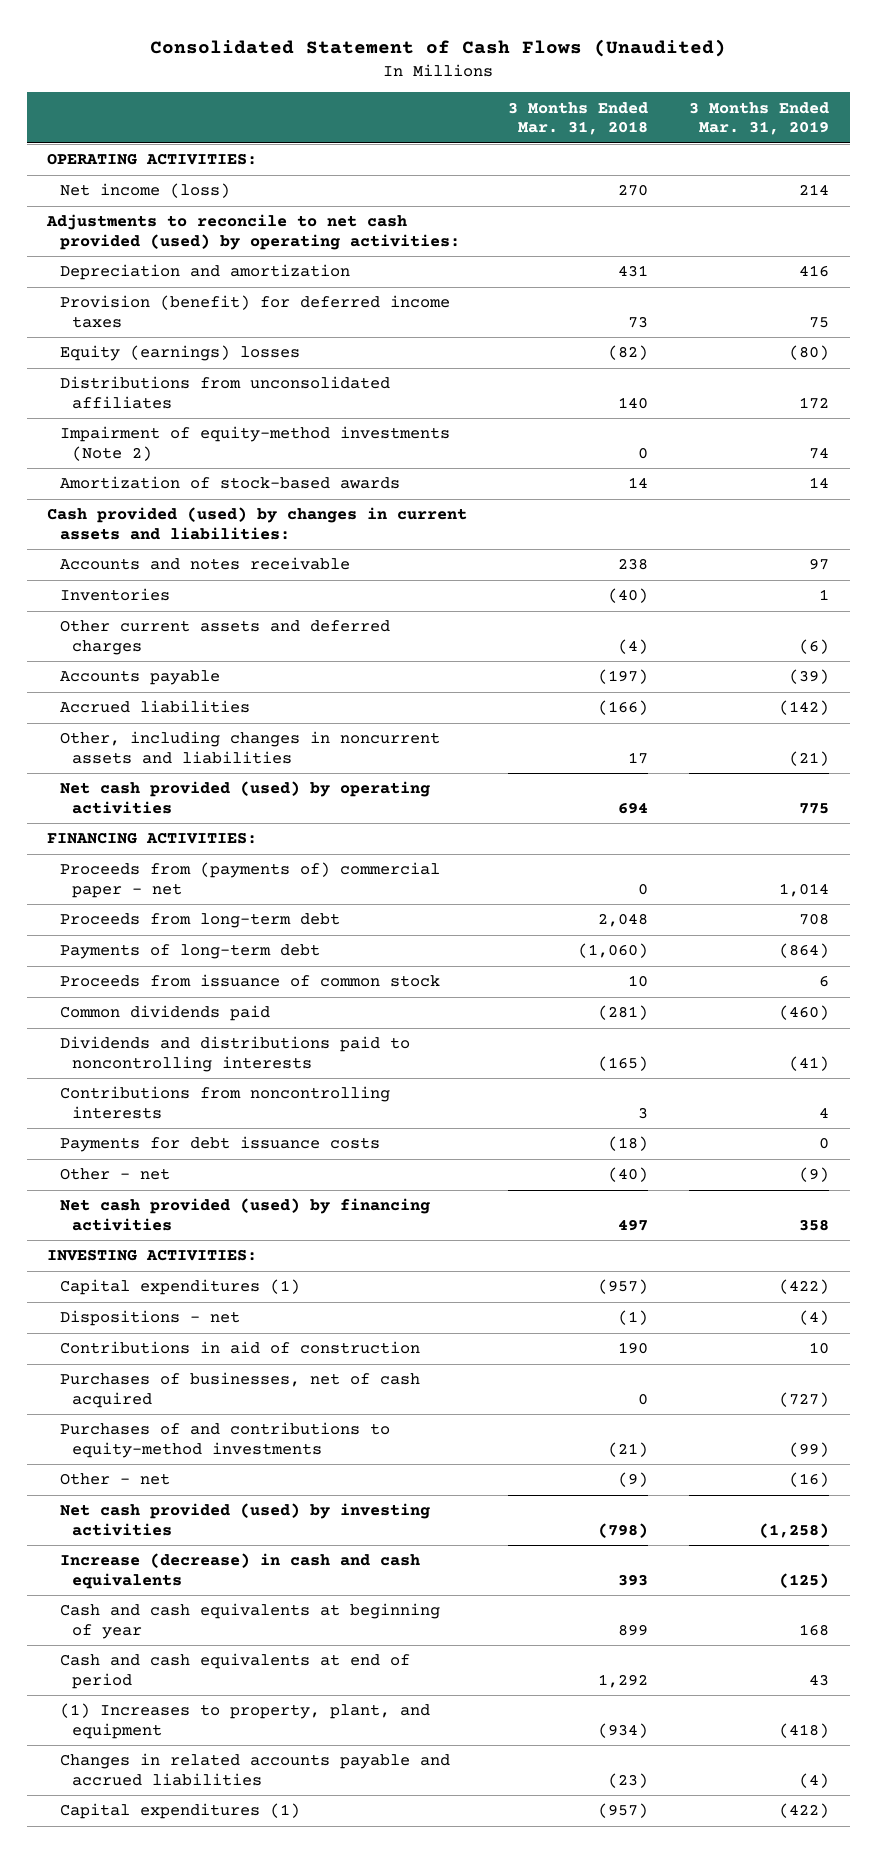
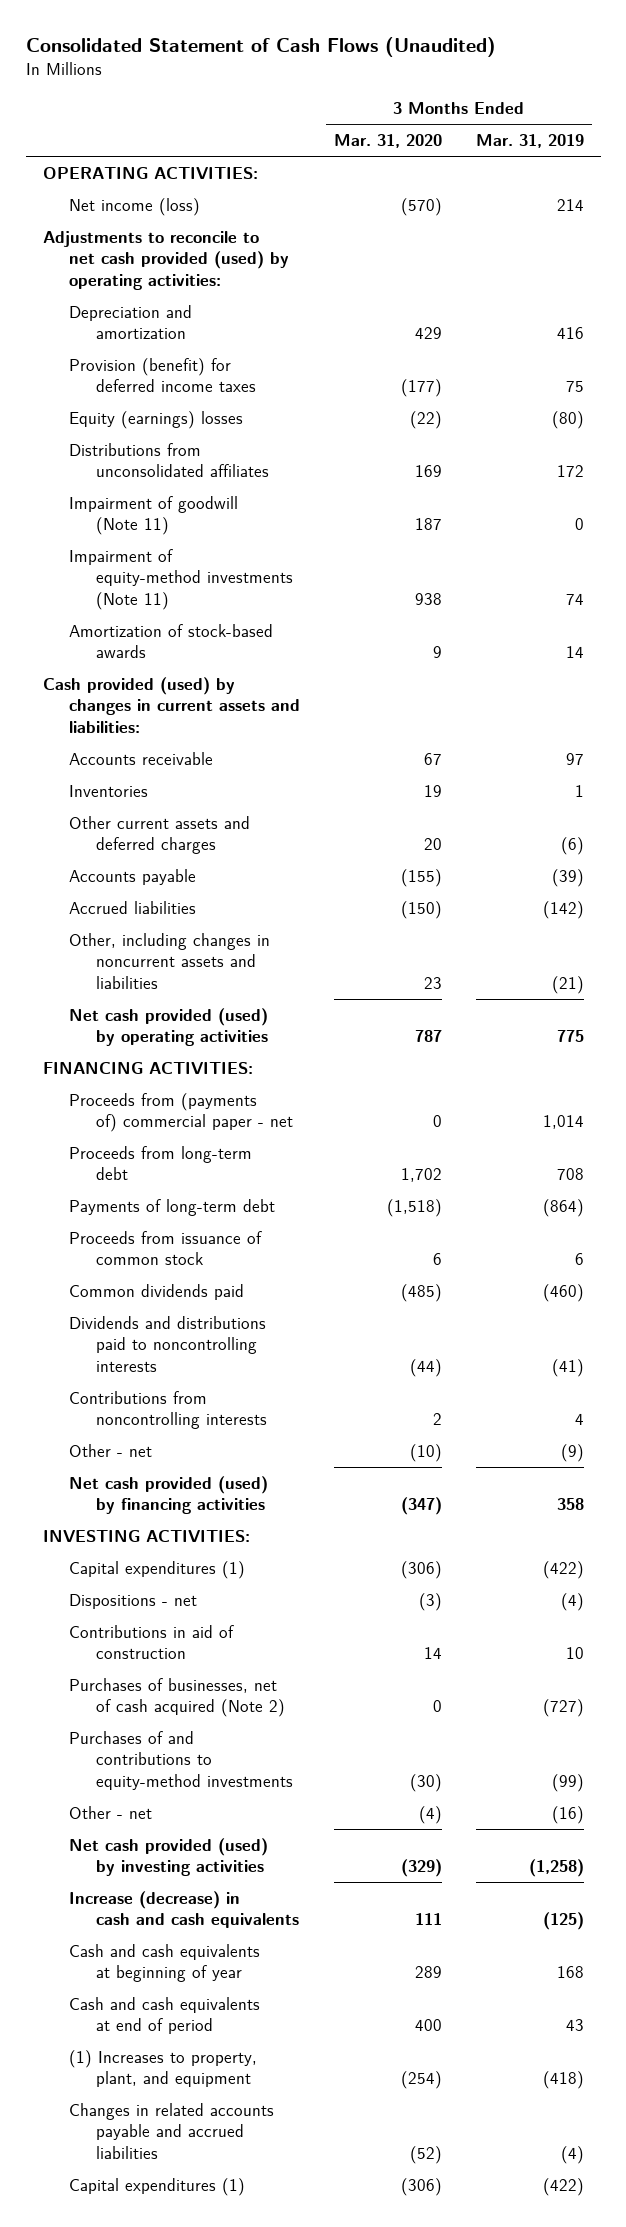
- | 3 Months Ended Mar. 31, 2018 | 3 Months Ended Mar. 31, 2019
+ | 3 Months Ended Mar. 31, 2020 | 3 Months Ended Mar. 31, 2019
- Impairment of equity-method investments (Note 2) | 0 | 74
+ Impairment of goodwill (Note 11) | 187 | 0
+ Impairment of equity-method investments (Note 11) | 938 | 74
- Accounts and notes receivable | 238 | 97
+ Accounts receivable | 67 | 97
- Payments for debt issuance costs | (18) | 0
- Purchases of businesses, net of cash acquired | 0 | (727)
+ Purchases of businesses, net of cash acquired (Note 2) | 0 | (727)

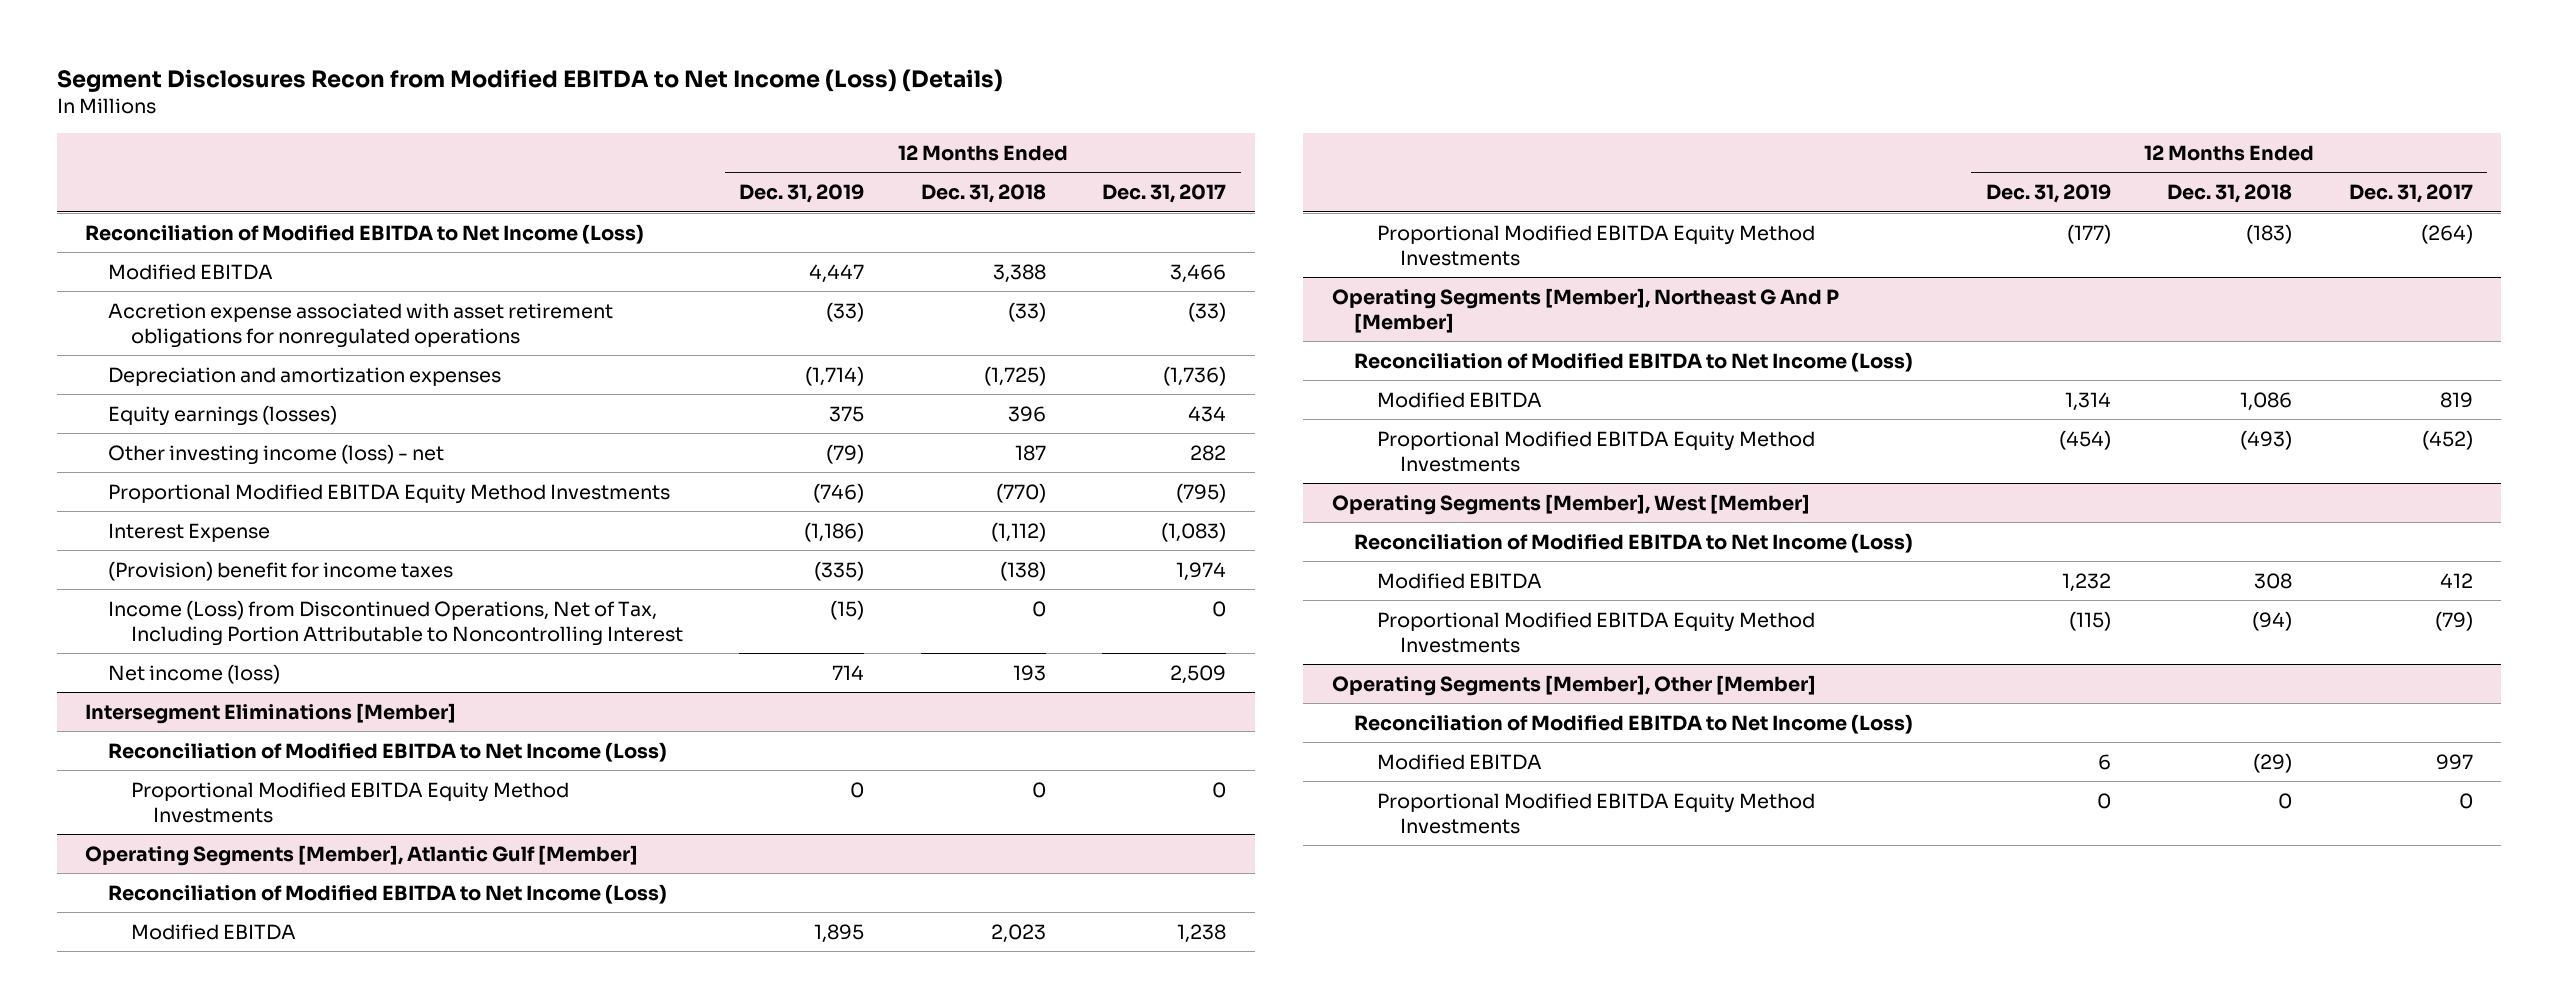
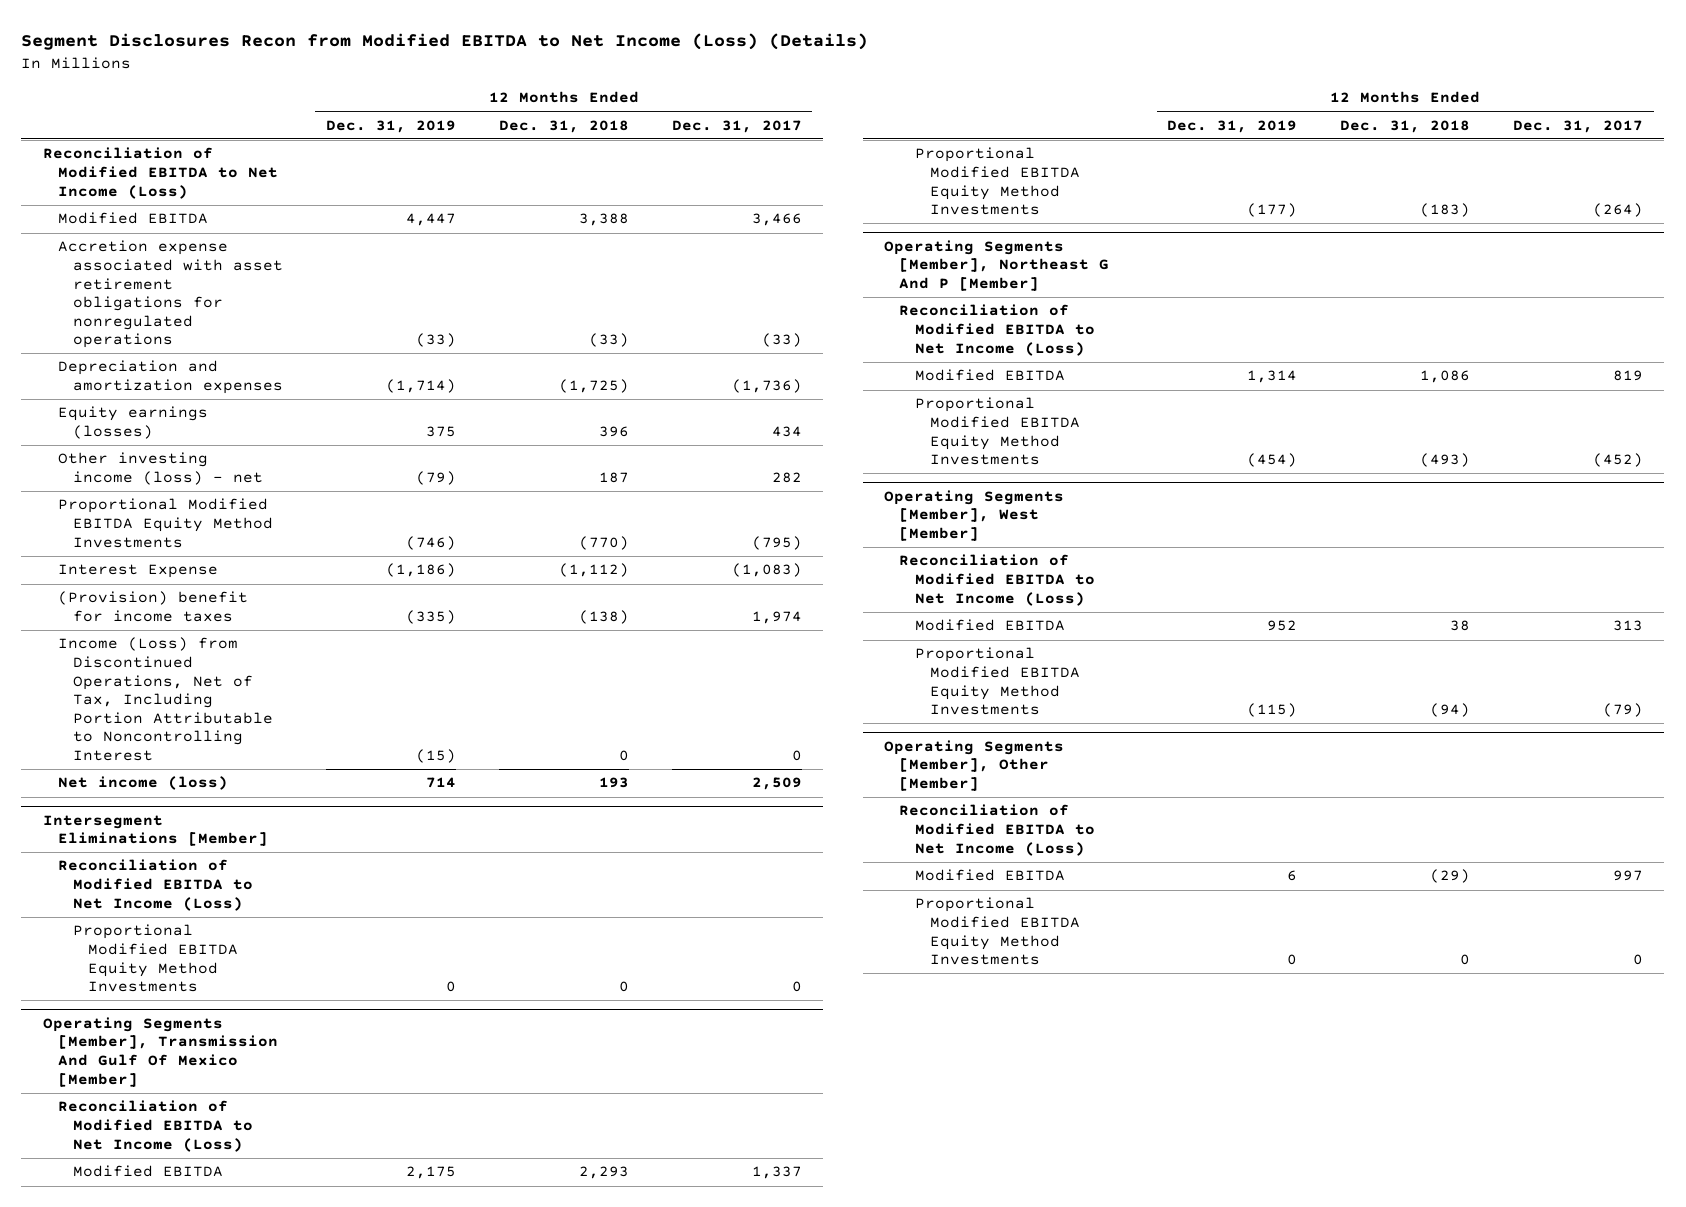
- Operating Segments [Member], Atlantic Gulf [Member]
+ Operating Segments [Member], Transmission And Gulf Of Mexico [Member]
- Modified EBITDA | 1,895 | 2,023 | 1,238
+ Modified EBITDA | 2,175 | 2,293 | 1,337
@ Operating Segments [Member], West [Member]
- Modified EBITDA | 1,232 | 308 | 412
+ Modified EBITDA | 952 | 38 | 313

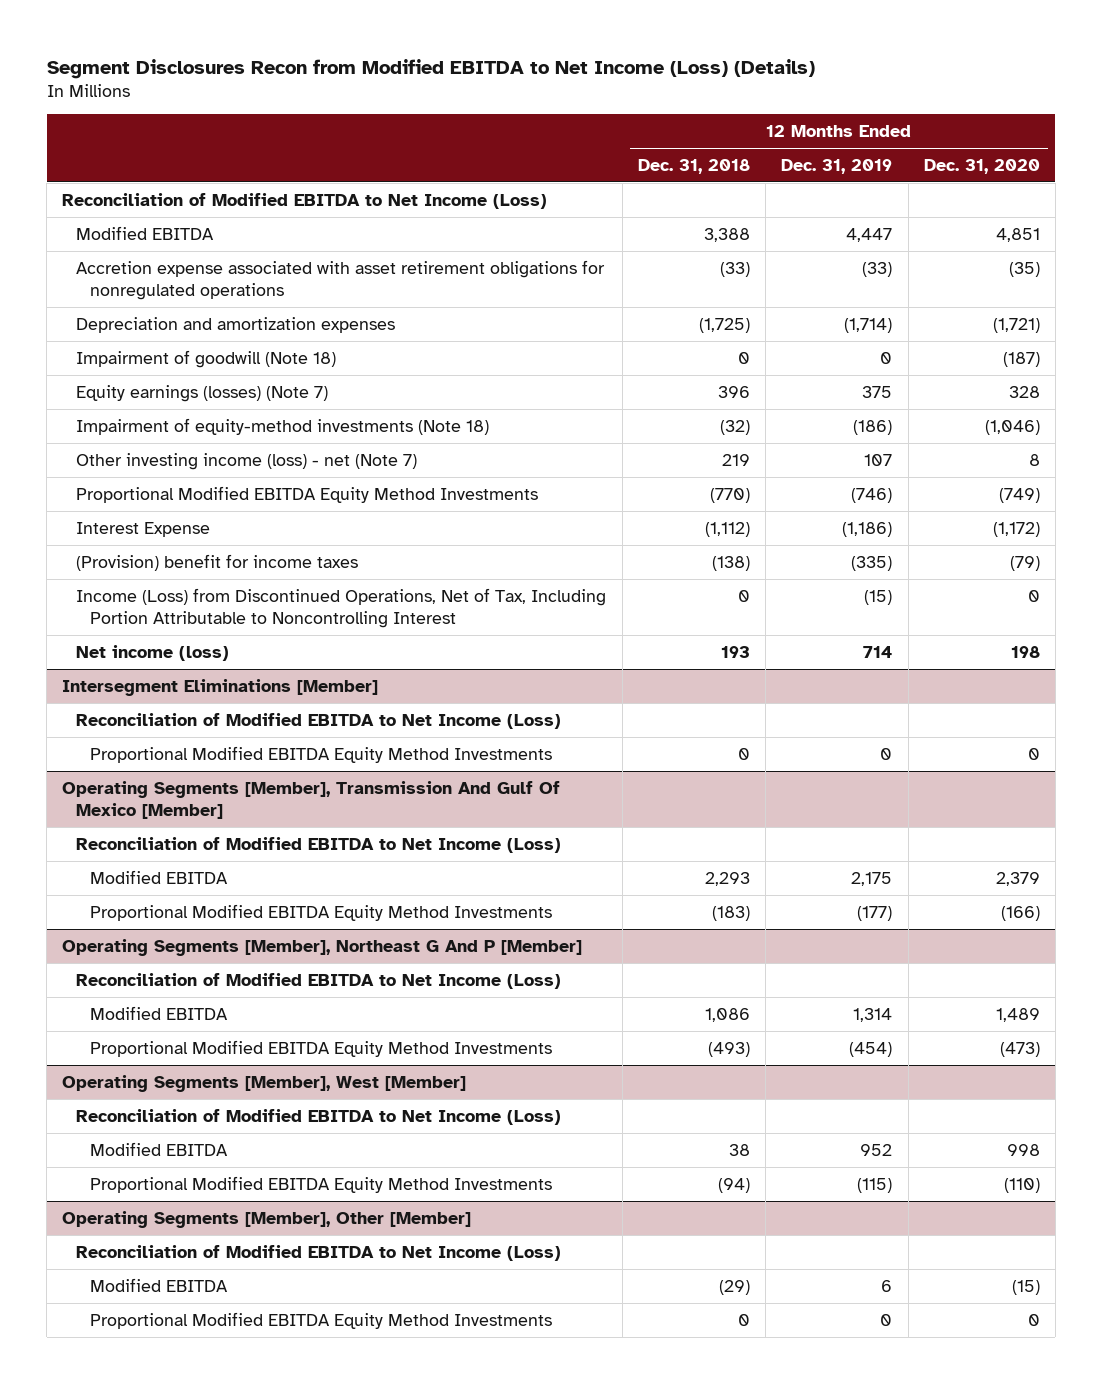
- | 12 Months Ended Dec. 31, 2019 | 12 Months Ended Dec. 31, 2018 | 12 Months Ended Dec. 31, 2017
+ | 12 Months Ended Dec. 31, 2018 | 12 Months Ended Dec. 31, 2019 | 12 Months Ended Dec. 31, 2020
- Equity earnings (losses) | 375 | 396 | 434
- Other investing income (loss) - net | (79) | 187 | 282
+ Impairment of goodwill (Note 18) | 0 | 0 | (187)
+ Equity earnings (losses) (Note 7) | 396 | 375 | 328
+ Impairment of equity-method investments (Note 18) | (32) | (186) | (1,046)
+ Other investing income (loss) - net (Note 7) | 219 | 107 | 8

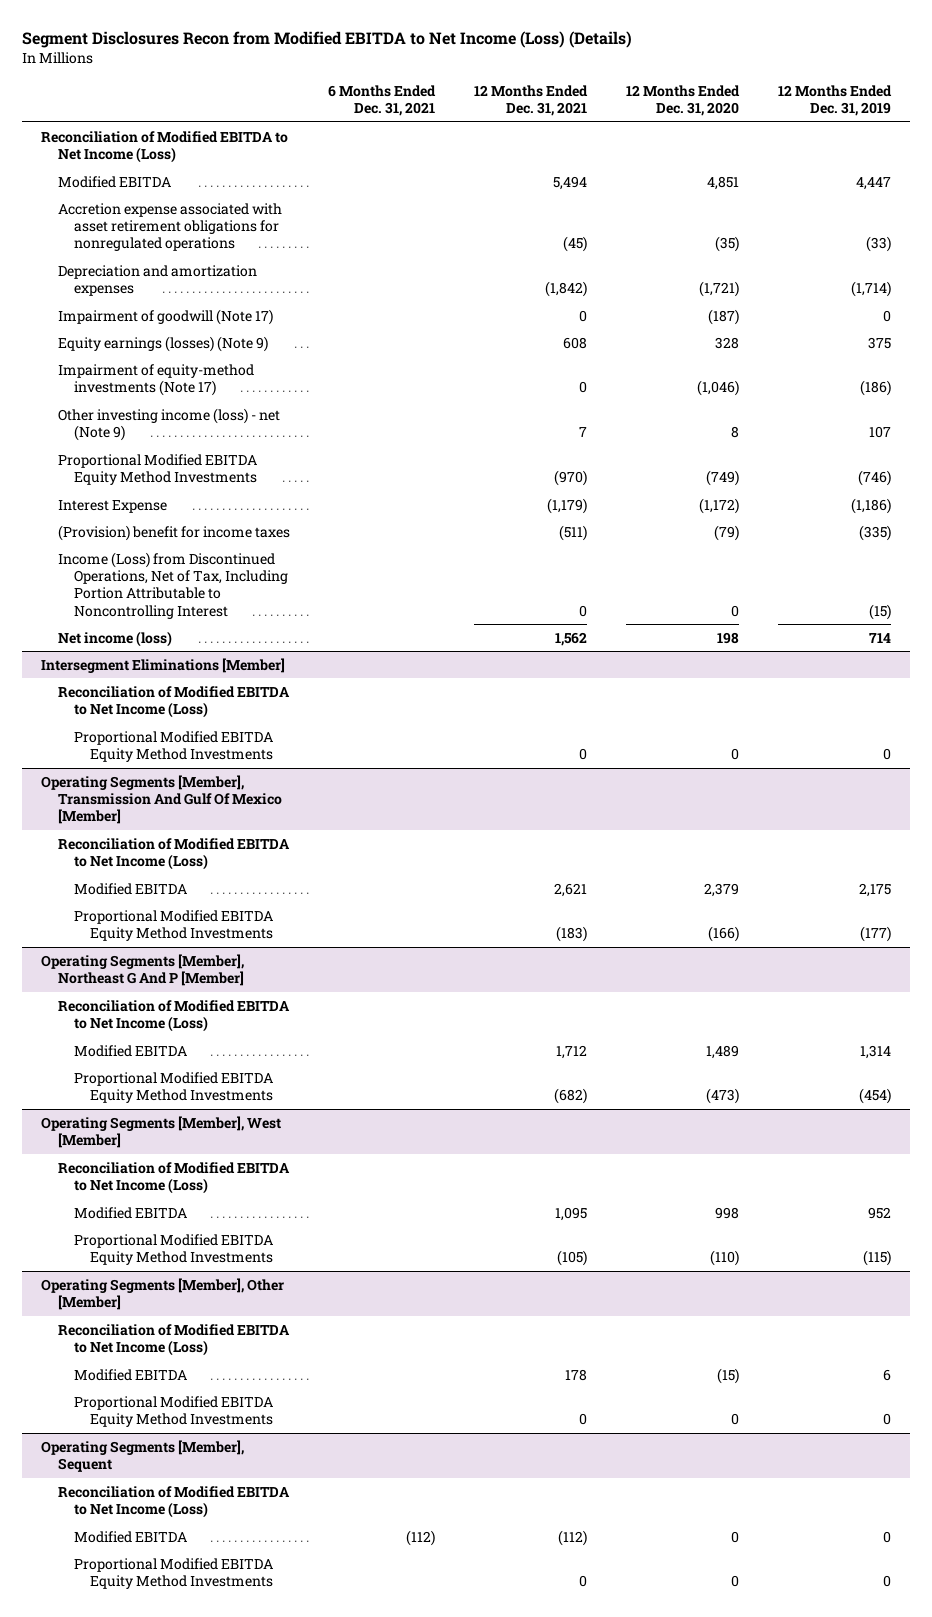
- | 12 Months Ended Dec. 31, 2018 | 12 Months Ended Dec. 31, 2019 | 12 Months Ended Dec. 31, 2020
+ | 6 Months Ended Dec. 31, 2021 | 12 Months Ended Dec. 31, 2021 | 12 Months Ended Dec. 31, 2020 | 12 Months Ended Dec. 31, 2019
- Impairment of goodwill (Note 18) | 0 | 0 | (187)
- Equity earnings (losses) (Note 7) | 396 | 375 | 328
- Impairment of equity-method investments (Note 18) | (32) | (186) | (1,046)
- Other investing income (loss) - net (Note 7) | 219 | 107 | 8
+ Impairment of goodwill (Note 17) | | 0 | (187) | 0
+ Equity earnings (losses) (Note 9) | | 608 | 328 | 375
+ Impairment of equity-method investments (Note 17) | | 0 | (1,046) | (186)
+ Other investing income (loss) - net (Note 9) | | 7 | 8 | 107
+ Operating Segments [Member], Sequent
+ Reconciliation of Modified EBITDA to Net Income (Loss)
+ Modified EBITDA | (112) | (112) | 0 | 0
+ Proportional Modified EBITDA Equity Method Investments | | 0 | 0 | 0

